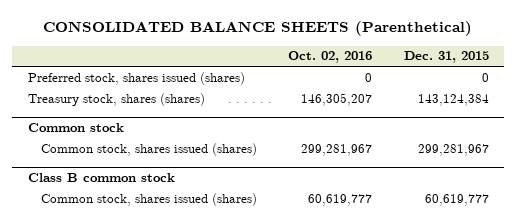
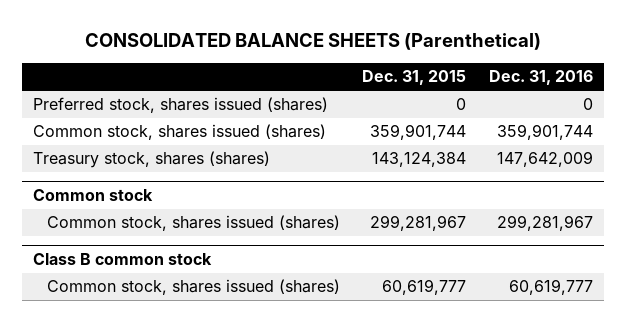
- | Oct. 02, 2016 | Dec. 31, 2015
+ | Dec. 31, 2015 | Dec. 31, 2016
+ Common stock, shares issued (shares) | 359,901,744 | 359,901,744

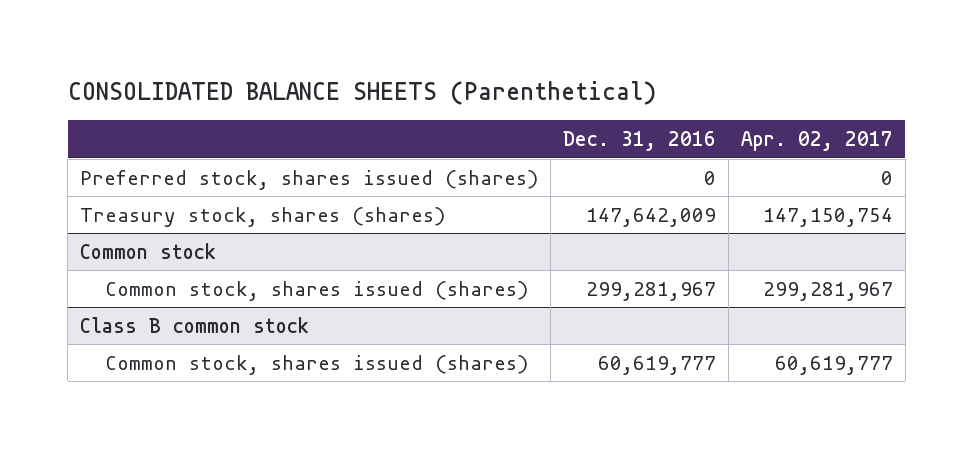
- | Dec. 31, 2015 | Dec. 31, 2016
+ | Dec. 31, 2016 | Apr. 02, 2017
- Common stock, shares issued (shares) | 359,901,744 | 359,901,744

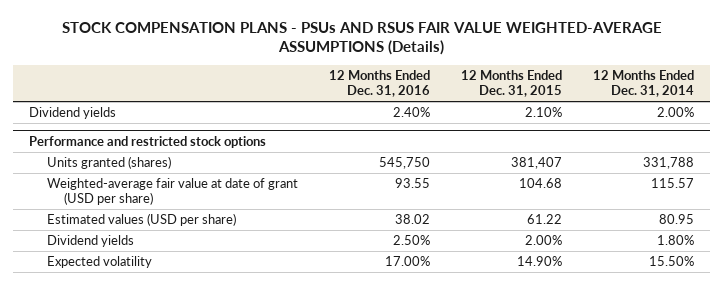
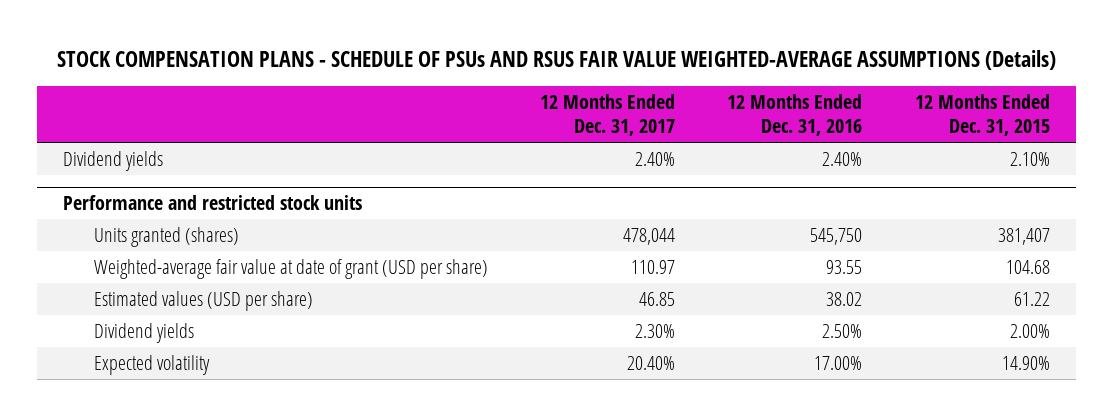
- STOCK COMPENSATION PLANS - PSUs AND RSUS FAIR VALUE WEIGHTED-AVERAGE ASSUMPTIONS (Details)
+ STOCK COMPENSATION PLANS - SCHEDULE OF PSUs AND RSUS FAIR VALUE WEIGHTED-AVERAGE ASSUMPTIONS (Details)
- | 12 Months Ended Dec. 31, 2016 | 12 Months Ended Dec. 31, 2015 | 12 Months Ended Dec. 31, 2014
+ | 12 Months Ended Dec. 31, 2017 | 12 Months Ended Dec. 31, 2016 | 12 Months Ended Dec. 31, 2015
- Performance and restricted stock options
+ Performance and restricted stock units

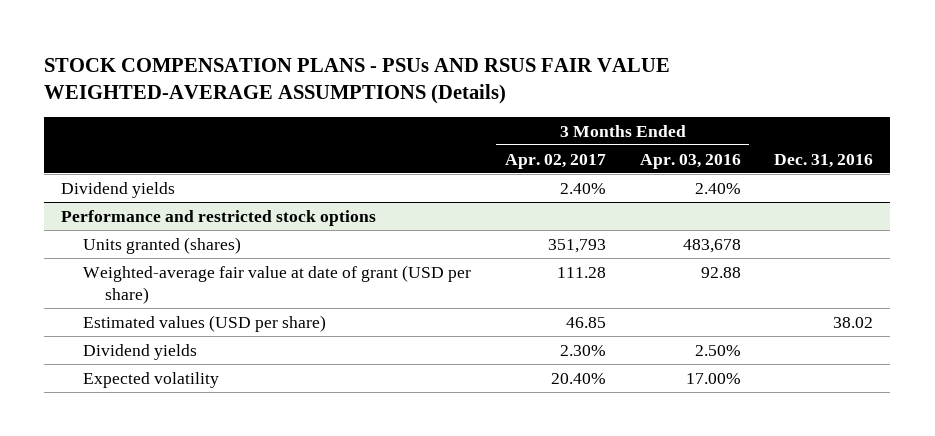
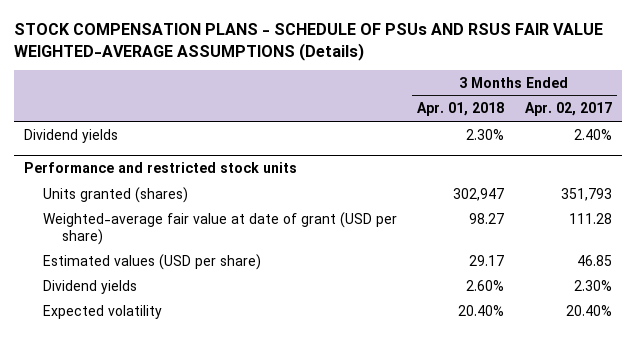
- STOCK COMPENSATION PLANS - PSUs AND RSUS FAIR VALUE WEIGHTED-AVERAGE ASSUMPTIONS (Details)
+ STOCK COMPENSATION PLANS - SCHEDULE OF PSUs AND RSUS FAIR VALUE WEIGHTED-AVERAGE ASSUMPTIONS (Details)
- | 3 Months Ended Apr. 02, 2017 | 3 Months Ended Apr. 03, 2016 | Dec. 31, 2016
+ | 3 Months Ended Apr. 01, 2018 | 3 Months Ended Apr. 02, 2017
- Performance and restricted stock options
+ Performance and restricted stock units

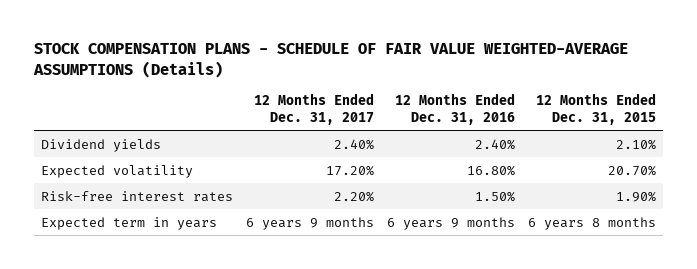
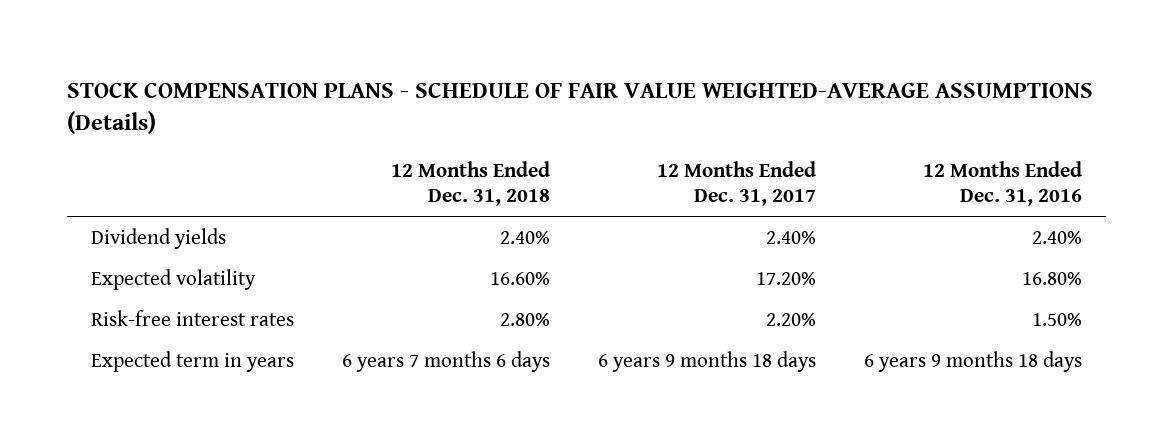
- | 12 Months Ended Dec. 31, 2017 | 12 Months Ended Dec. 31, 2016 | 12 Months Ended Dec. 31, 2015
+ | 12 Months Ended Dec. 31, 2018 | 12 Months Ended Dec. 31, 2017 | 12 Months Ended Dec. 31, 2016
- Expected term in years | 6 years 9 months | 6 years 9 months | 6 years 8 months
+ Expected term in years | 6 years 7 months 6 days | 6 years 9 months 18 days | 6 years 9 months 18 days

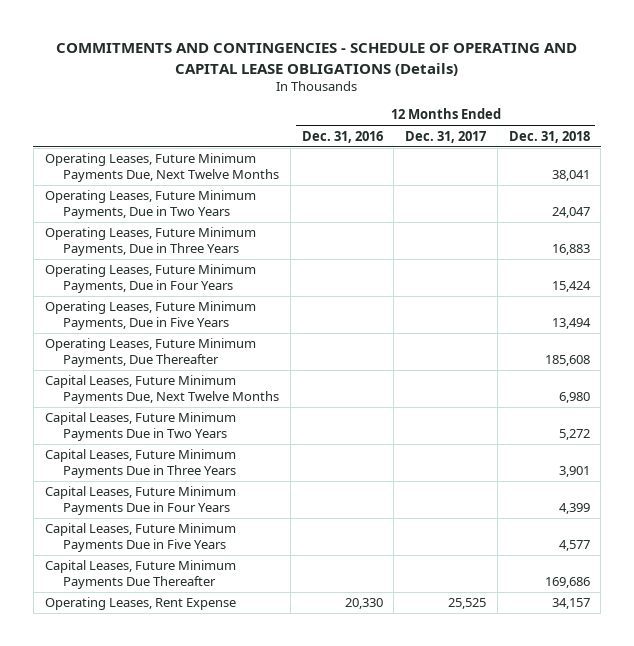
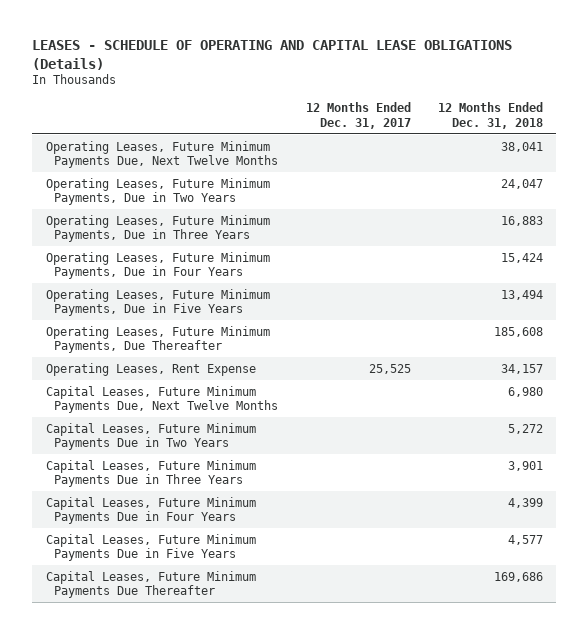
- COMMITMENTS AND CONTINGENCIES - SCHEDULE OF OPERATING AND CAPITAL LEASE OBLIGATIONS (Details)
+ LEASES - SCHEDULE OF OPERATING AND CAPITAL LEASE OBLIGATIONS (Details)
- | 12 Months Ended Dec. 31, 2016 | 12 Months Ended Dec. 31, 2017 | 12 Months Ended Dec. 31, 2018
+ | 12 Months Ended Dec. 31, 2017 | 12 Months Ended Dec. 31, 2018
moved up: Operating Leases, Rent Expense | 25,525 | 34,157

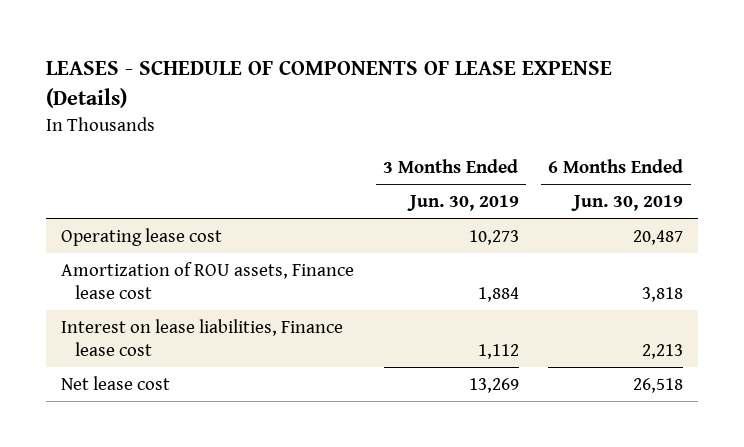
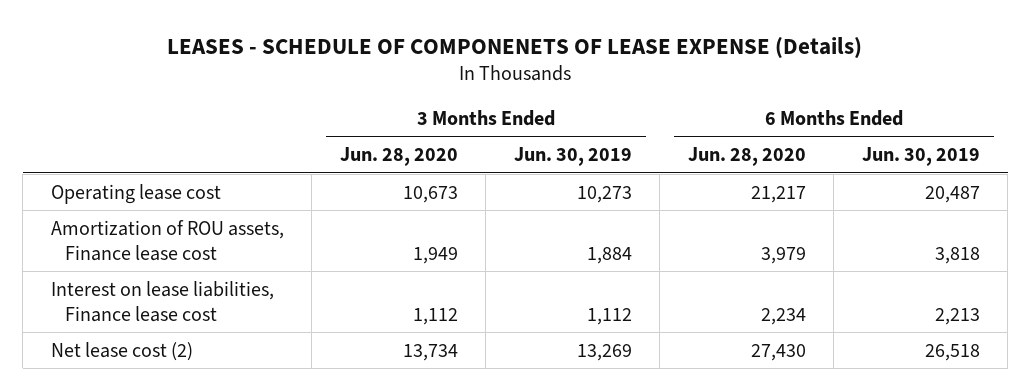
- LEASES - SCHEDULE OF COMPONENTS OF LEASE EXPENSE (Details)
+ LEASES - SCHEDULE OF COMPONENETS OF LEASE EXPENSE (Details)
- | 3 Months Ended Jun. 30, 2019 | 6 Months Ended Jun. 30, 2019
+ | 3 Months Ended Jun. 28, 2020 | 3 Months Ended Jun. 30, 2019 | 6 Months Ended Jun. 28, 2020 | 6 Months Ended Jun. 30, 2019
- Net lease cost | 13,269 | 26,518
+ Net lease cost (2) | 13,734 | 13,269 | 27,430 | 26,518

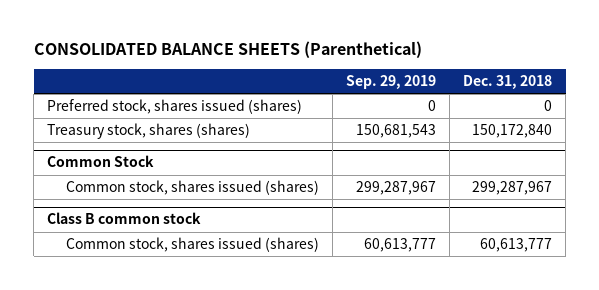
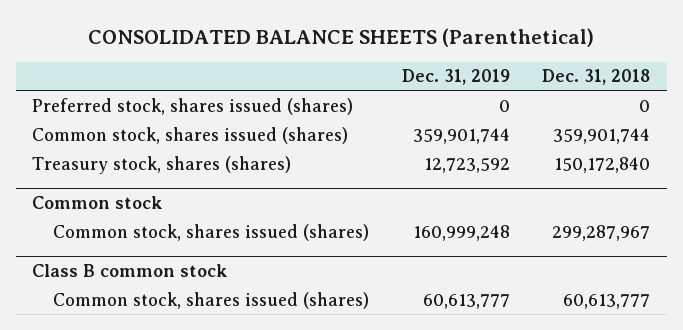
- | Sep. 29, 2019 | Dec. 31, 2018
+ | Dec. 31, 2019 | Dec. 31, 2018
+ Common stock, shares issued (shares) | 359,901,744 | 359,901,744
- Common Stock
+ Common stock

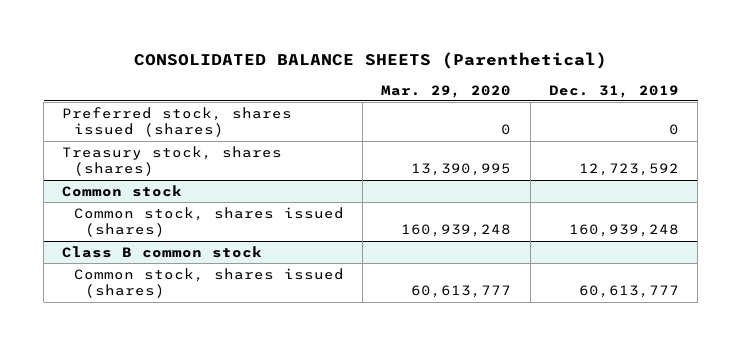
- | Dec. 31, 2019 | Dec. 31, 2018
+ | Mar. 29, 2020 | Dec. 31, 2019
- Common stock, shares issued (shares) | 359,901,744 | 359,901,744
@ Common stock
- Common stock, shares issued (shares) | 160,999,248 | 299,287,967
+ Common stock, shares issued (shares) | 160,939,248 | 160,939,248

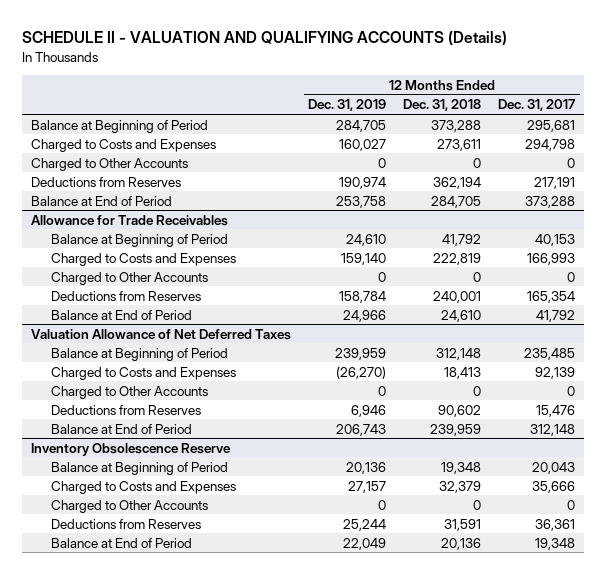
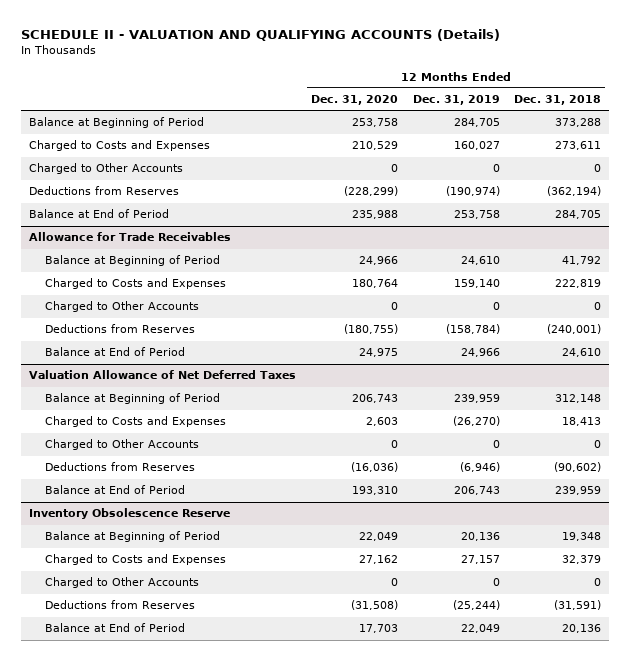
- | 12 Months Ended Dec. 31, 2019 | 12 Months Ended Dec. 31, 2018 | 12 Months Ended Dec. 31, 2017
+ | 12 Months Ended Dec. 31, 2020 | 12 Months Ended Dec. 31, 2019 | 12 Months Ended Dec. 31, 2018
- Deductions from Reserves | 190,974 | 362,194 | 217,191
+ Deductions from Reserves | (228,299) | (190,974) | (362,194)
@ Allowance for Trade Receivables
- Deductions from Reserves | 158,784 | 240,001 | 165,354
+ Deductions from Reserves | (180,755) | (158,784) | (240,001)
@ Valuation Allowance of Net Deferred Taxes
- Deductions from Reserves | 6,946 | 90,602 | 15,476
+ Deductions from Reserves | (16,036) | (6,946) | (90,602)
@ Inventory Obsolescence Reserve
- Deductions from Reserves | 25,244 | 31,591 | 36,361
+ Deductions from Reserves | (31,508) | (25,244) | (31,591)

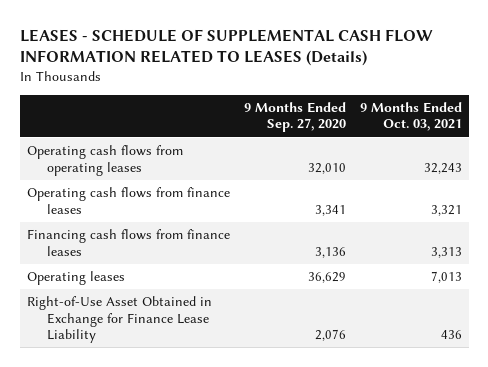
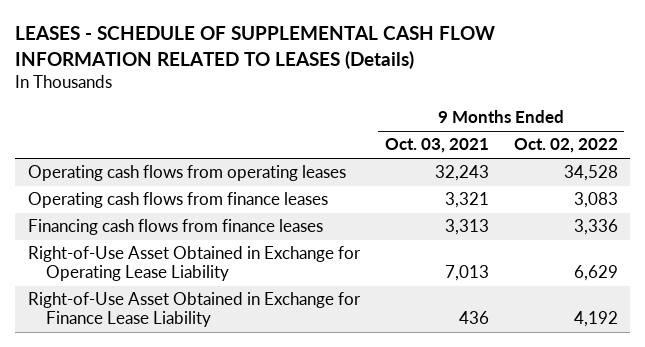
- | 9 Months Ended Sep. 27, 2020 | 9 Months Ended Oct. 03, 2021
+ | 9 Months Ended Oct. 03, 2021 | 9 Months Ended Oct. 02, 2022
- Operating leases | 36,629 | 7,013
+ Right-of-Use Asset Obtained in Exchange for Operating Lease Liability | 7,013 | 6,629

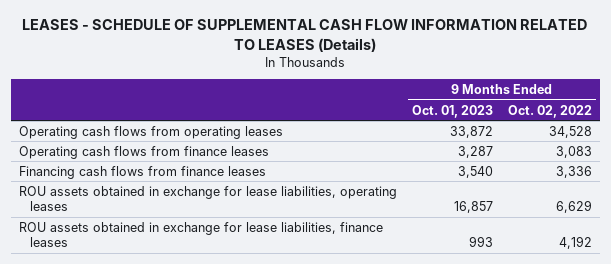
- | 9 Months Ended Oct. 03, 2021 | 9 Months Ended Oct. 02, 2022
+ | 9 Months Ended Oct. 01, 2023 | 9 Months Ended Oct. 02, 2022
- Right-of-Use Asset Obtained in Exchange for Operating Lease Liability | 7,013 | 6,629
- Right-of-Use Asset Obtained in Exchange for Finance Lease Liability | 436 | 4,192
+ ROU assets obtained in exchange for lease liabilities, operating leases | 16,857 | 6,629
+ ROU assets obtained in exchange for lease liabilities, finance leases | 993 | 4,192

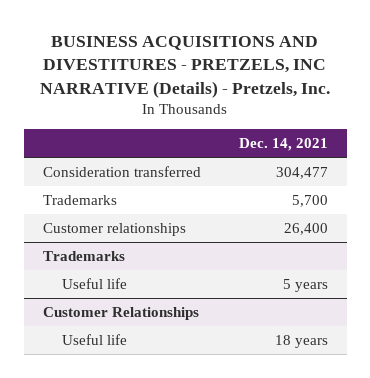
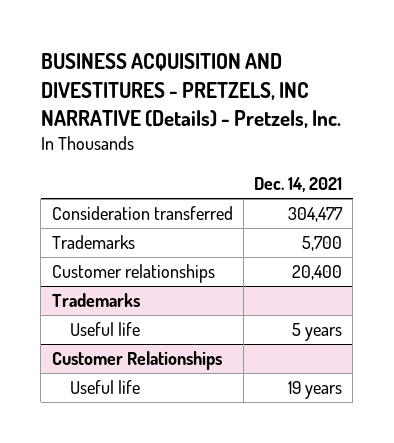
- BUSINESS ACQUISITIONS AND DIVESTITURES - PRETZELS, INC NARRATIVE (Details) - Pretzels, Inc.
+ BUSINESS ACQUISITION AND DIVESTITURES - PRETZELS, INC NARRATIVE (Details) - Pretzels, Inc.
- Customer relationships | 26,400
+ Customer relationships | 20,400
@ Customer Relationships
- Useful life | 18 years
+ Useful life | 19 years

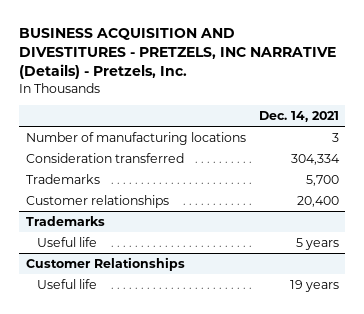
- Consideration transferred | 304,477
+ Number of manufacturing locations | 3
+ Consideration transferred | 304,334

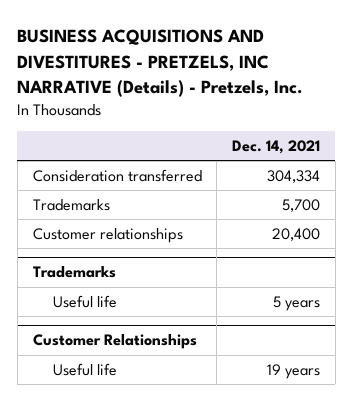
- BUSINESS ACQUISITION AND DIVESTITURES - PRETZELS, INC NARRATIVE (Details) - Pretzels, Inc.
+ BUSINESS ACQUISITIONS AND DIVESTITURES - PRETZELS, INC NARRATIVE (Details) - Pretzels, Inc.
- Number of manufacturing locations | 3

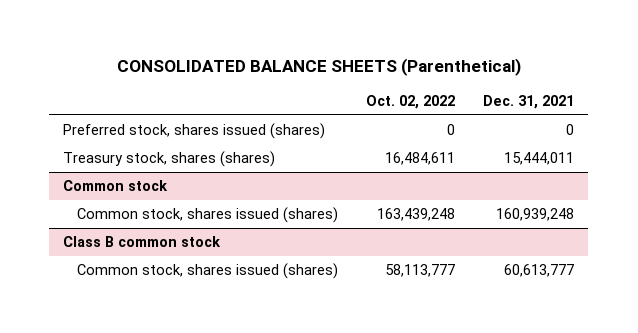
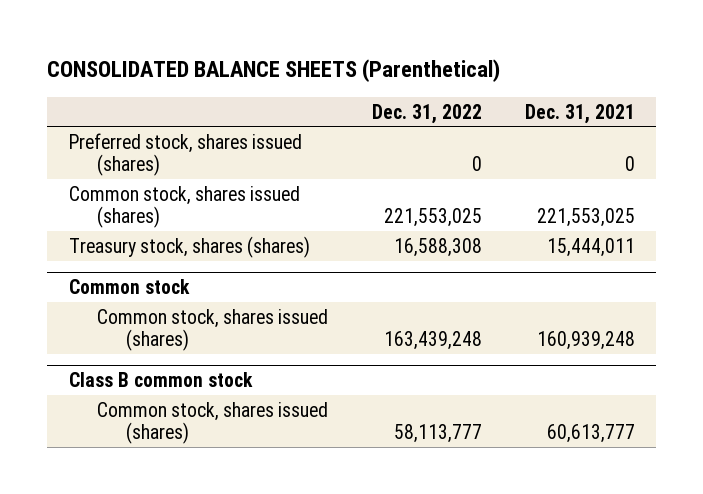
- | Oct. 02, 2022 | Dec. 31, 2021
+ | Dec. 31, 2022 | Dec. 31, 2021
+ Common stock, shares issued (shares) | 221,553,025 | 221,553,025

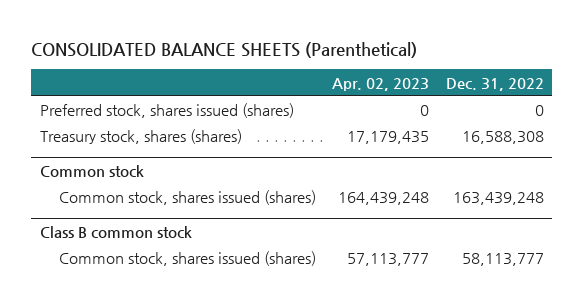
- | Dec. 31, 2022 | Dec. 31, 2021
+ | Apr. 02, 2023 | Dec. 31, 2022
- Common stock, shares issued (shares) | 221,553,025 | 221,553,025

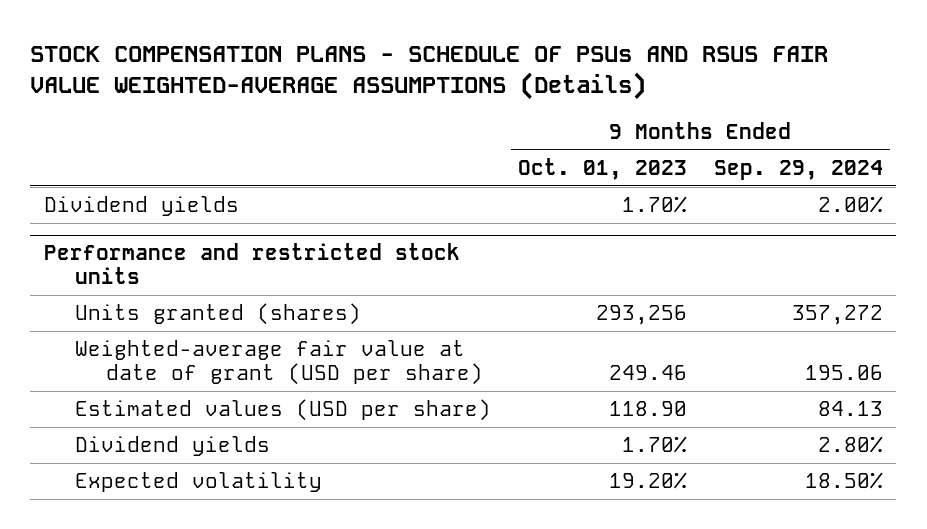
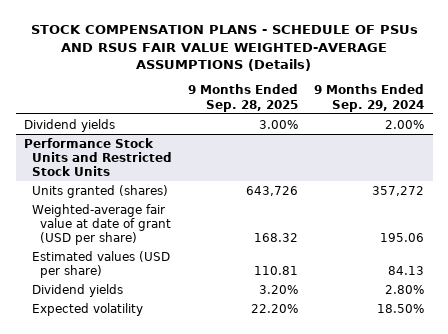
- | 9 Months Ended Oct. 01, 2023 | 9 Months Ended Sep. 29, 2024
+ | 9 Months Ended Sep. 28, 2025 | 9 Months Ended Sep. 29, 2024
- Performance and restricted stock units
+ Performance Stock Units and Restricted Stock Units

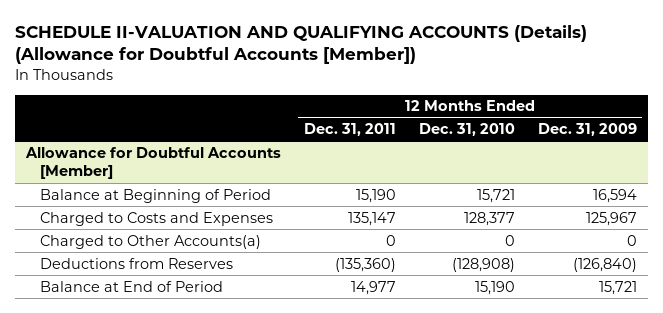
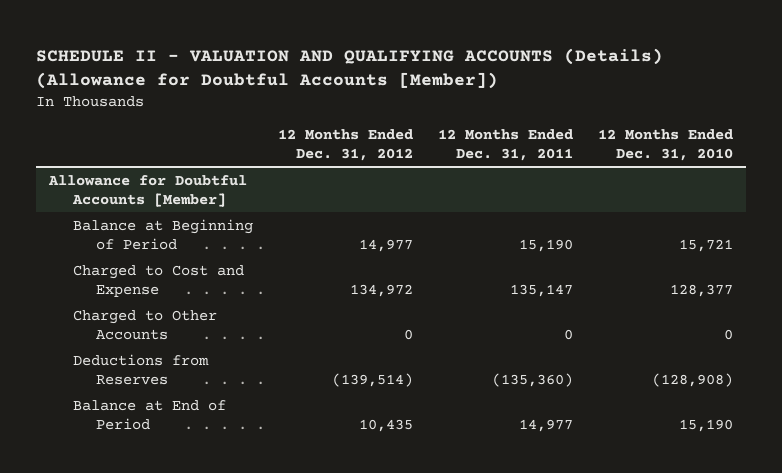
- SCHEDULE II-VALUATION AND QUALIFYING ACCOUNTS (Details) (Allowance for Doubtful Accounts [Member])
+ SCHEDULE II - VALUATION AND QUALIFYING ACCOUNTS (Details) (Allowance for Doubtful Accounts [Member])
- | 12 Months Ended Dec. 31, 2011 | 12 Months Ended Dec. 31, 2010 | 12 Months Ended Dec. 31, 2009
+ | 12 Months Ended Dec. 31, 2012 | 12 Months Ended Dec. 31, 2011 | 12 Months Ended Dec. 31, 2010
@ Allowance for Doubtful Accounts [Member]
- Charged to Costs and Expenses | 135,147 | 128,377 | 125,967
- Charged to Other Accounts(a) | 0 | 0 | 0
+ Charged to Cost and Expense | 134,972 | 135,147 | 128,377
+ Charged to Other Accounts | 0 | 0 | 0

